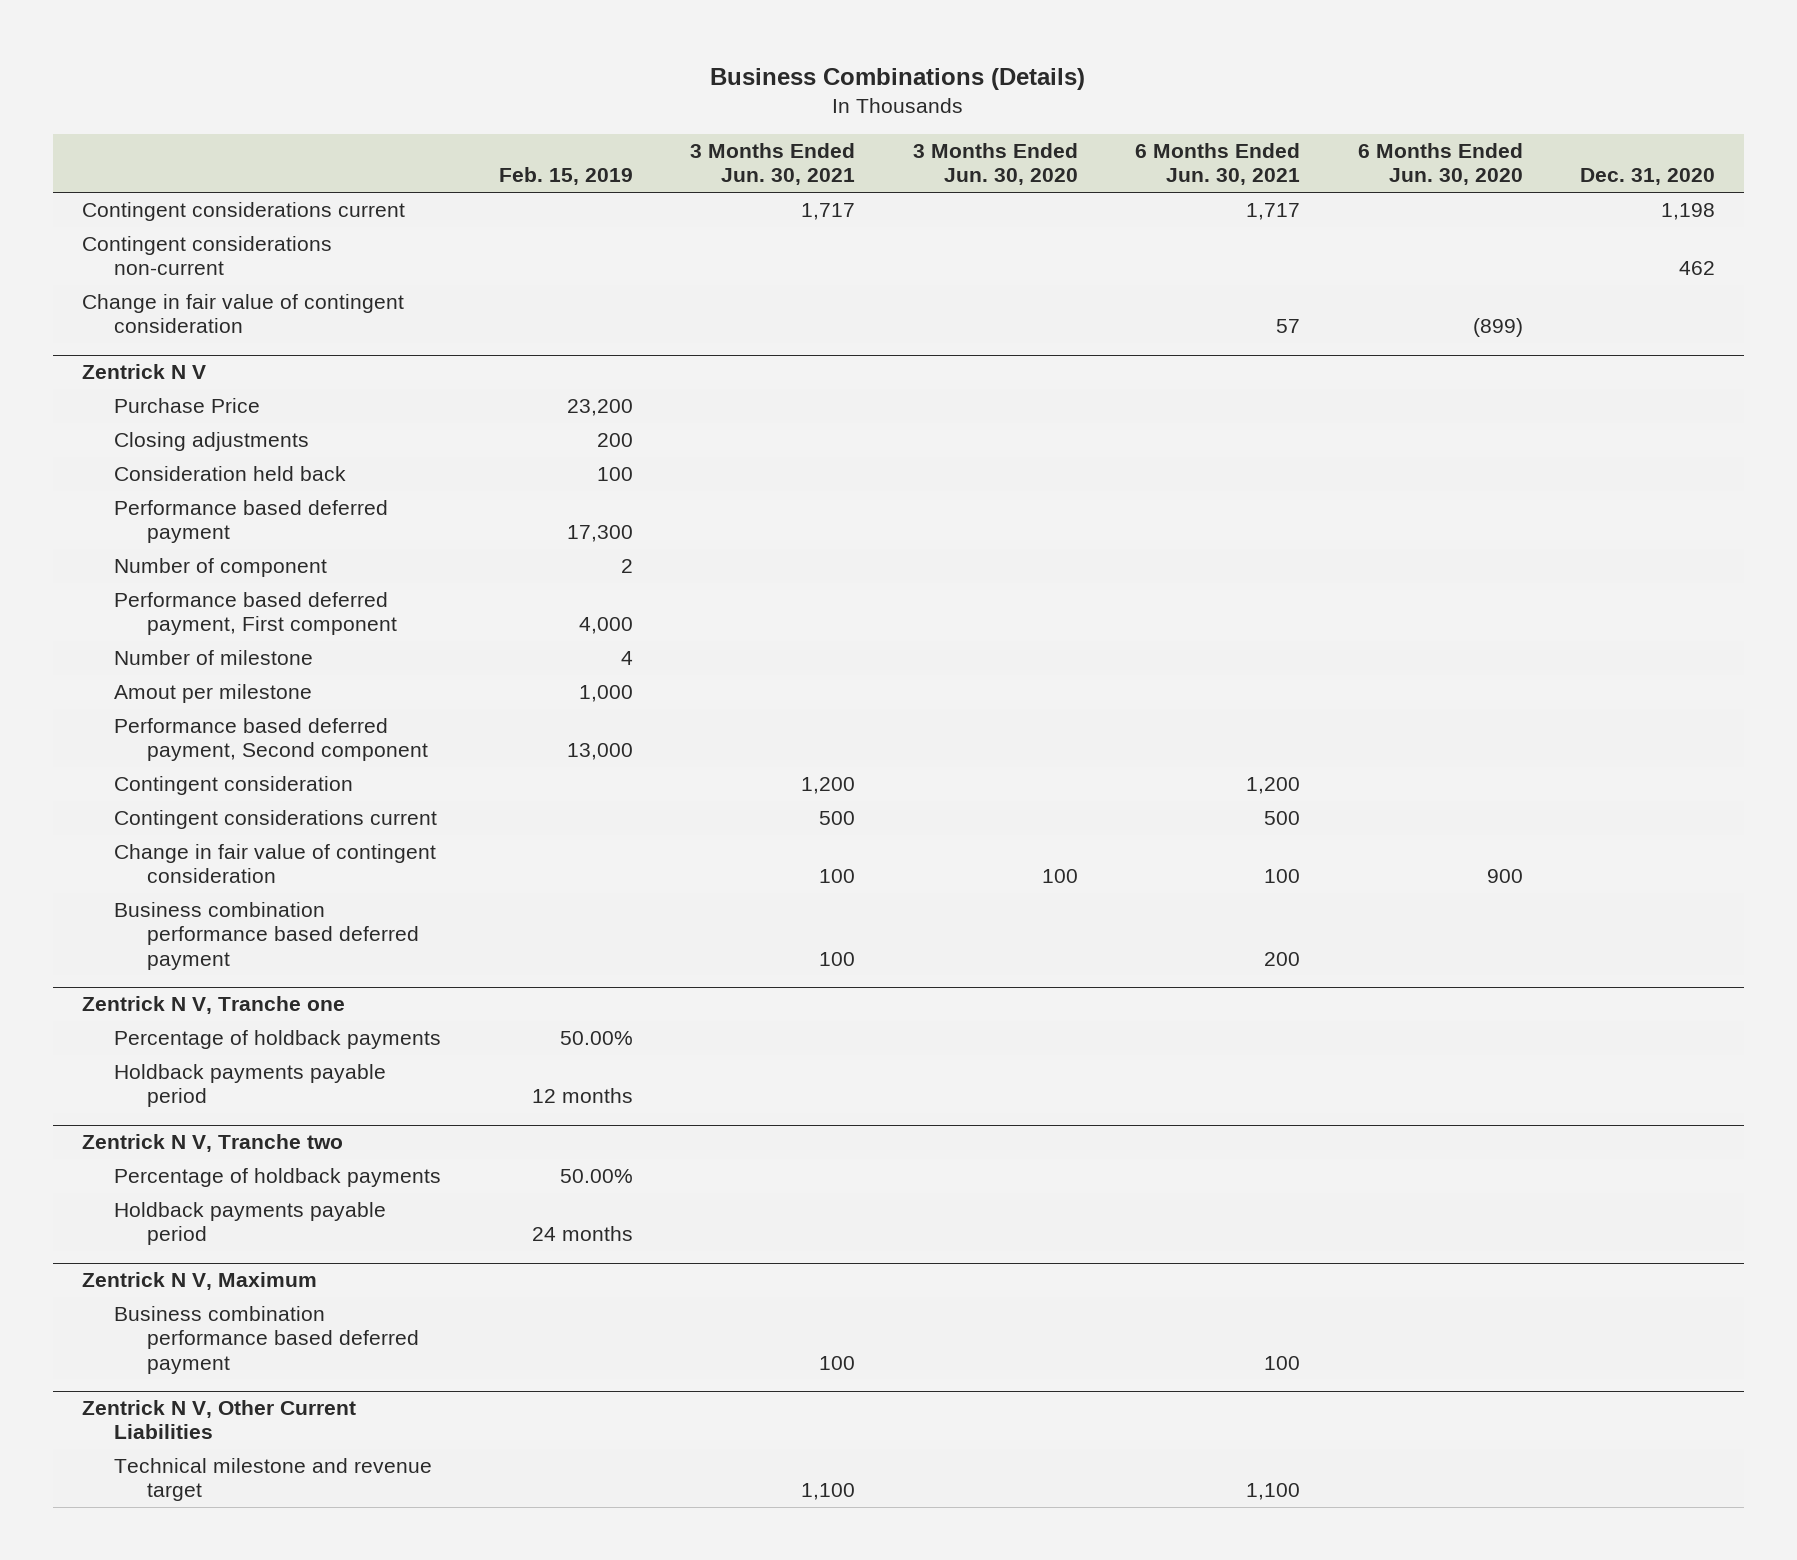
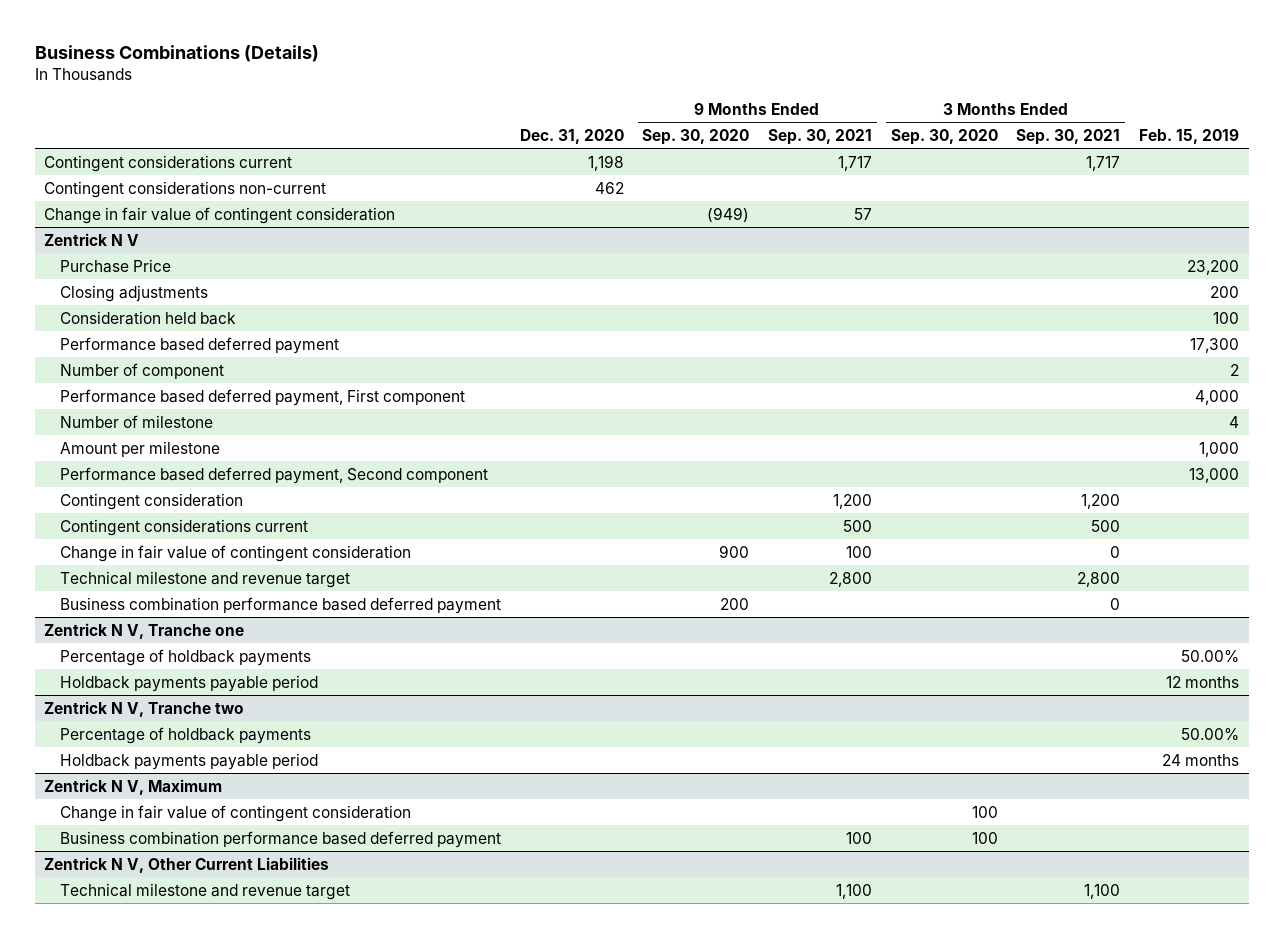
- | Feb. 15, 2019 | 3 Months Ended Jun. 30, 2021 | 3 Months Ended Jun. 30, 2020 | 6 Months Ended Jun. 30, 2021 | 6 Months Ended Jun. 30, 2020 | Dec. 31, 2020
+ | Dec. 31, 2020 | 9 Months Ended Sep. 30, 2020 | 9 Months Ended Sep. 30, 2021 | 3 Months Ended Sep. 30, 2020 | 3 Months Ended Sep. 30, 2021 | Feb. 15, 2019
@ Zentrick N V
- Amout per milestone | 1,000 | | | | |
+ Amount per milestone | | | | | | 1,000
+ Technical milestone and revenue target | | | 2,800 | | 2,800 |
@ Zentrick N V, Maximum
+ Change in fair value of contingent consideration | | | | 100 | |

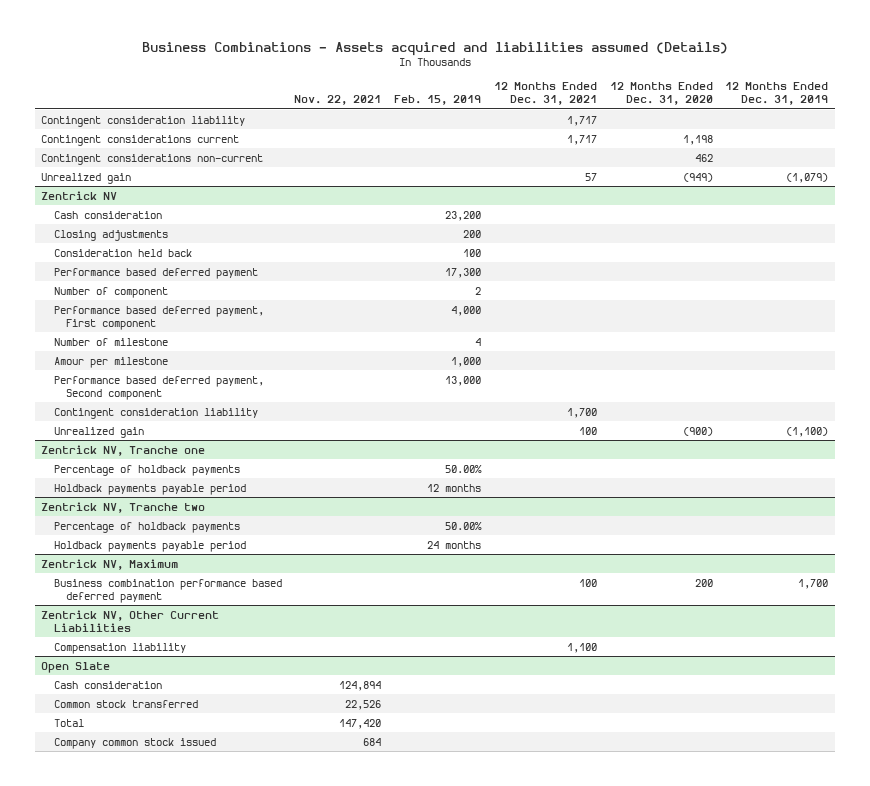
- Business Combinations (Details)
+ Business Combinations - Assets acquired and liabilities assumed (Details)
- | Dec. 31, 2020 | 9 Months Ended Sep. 30, 2020 | 9 Months Ended Sep. 30, 2021 | 3 Months Ended Sep. 30, 2020 | 3 Months Ended Sep. 30, 2021 | Feb. 15, 2019
+ | Nov. 22, 2021 | Feb. 15, 2019 | 12 Months Ended Dec. 31, 2021 | 12 Months Ended Dec. 31, 2020 | 12 Months Ended Dec. 31, 2019
+ Contingent consideration liability | | | 1,717 | |
- Change in fair value of contingent consideration | | (949) | 57 | | |
- Zentrick N V
- Purchase Price | | | | | | 23,200
+ Unrealized gain | | | 57 | (949) | (1,079)
+ Zentrick NV
+ Cash consideration | | 23,200 | | |
- Amount per milestone | | | | | | 1,000
+ Amour per milestone | | 1,000 | | |
- Contingent consideration | | | 1,200 | | 1,200 |
- Contingent considerations current | | | 500 | | 500 |
- Change in fair value of contingent consideration | | 900 | 100 | | 0 |
- Technical milestone and revenue target | | | 2,800 | | 2,800 |
- Business combination performance based deferred payment | | 200 | | | 0 |
- Zentrick N V, Tranche one
+ Contingent consideration liability | | | 1,700 | |
+ Unrealized gain | | | 100 | (900) | (1,100)
+ Zentrick NV, Tranche one
- Zentrick N V, Tranche two
+ Zentrick NV, Tranche two
- Zentrick N V, Maximum
- Change in fair value of contingent consideration | | | | 100 | |
- Business combination performance based deferred payment | | | 100 | 100 | |
- Zentrick N V, Other Current Liabilities
- Technical milestone and revenue target | | | 1,100 | | 1,100 |
+ Zentrick NV, Maximum
+ Business combination performance based deferred payment | | | 100 | 200 | 1,700
+ Zentrick NV, Other Current Liabilities
+ Compensation liability | | | 1,100 | |
+ Open Slate
+ Cash consideration | 124,894 | | | |
+ Common stock transferred | 22,526 | | | |
+ Total | 147,420 | | | |
+ Company common stock issued | 684 | | | |

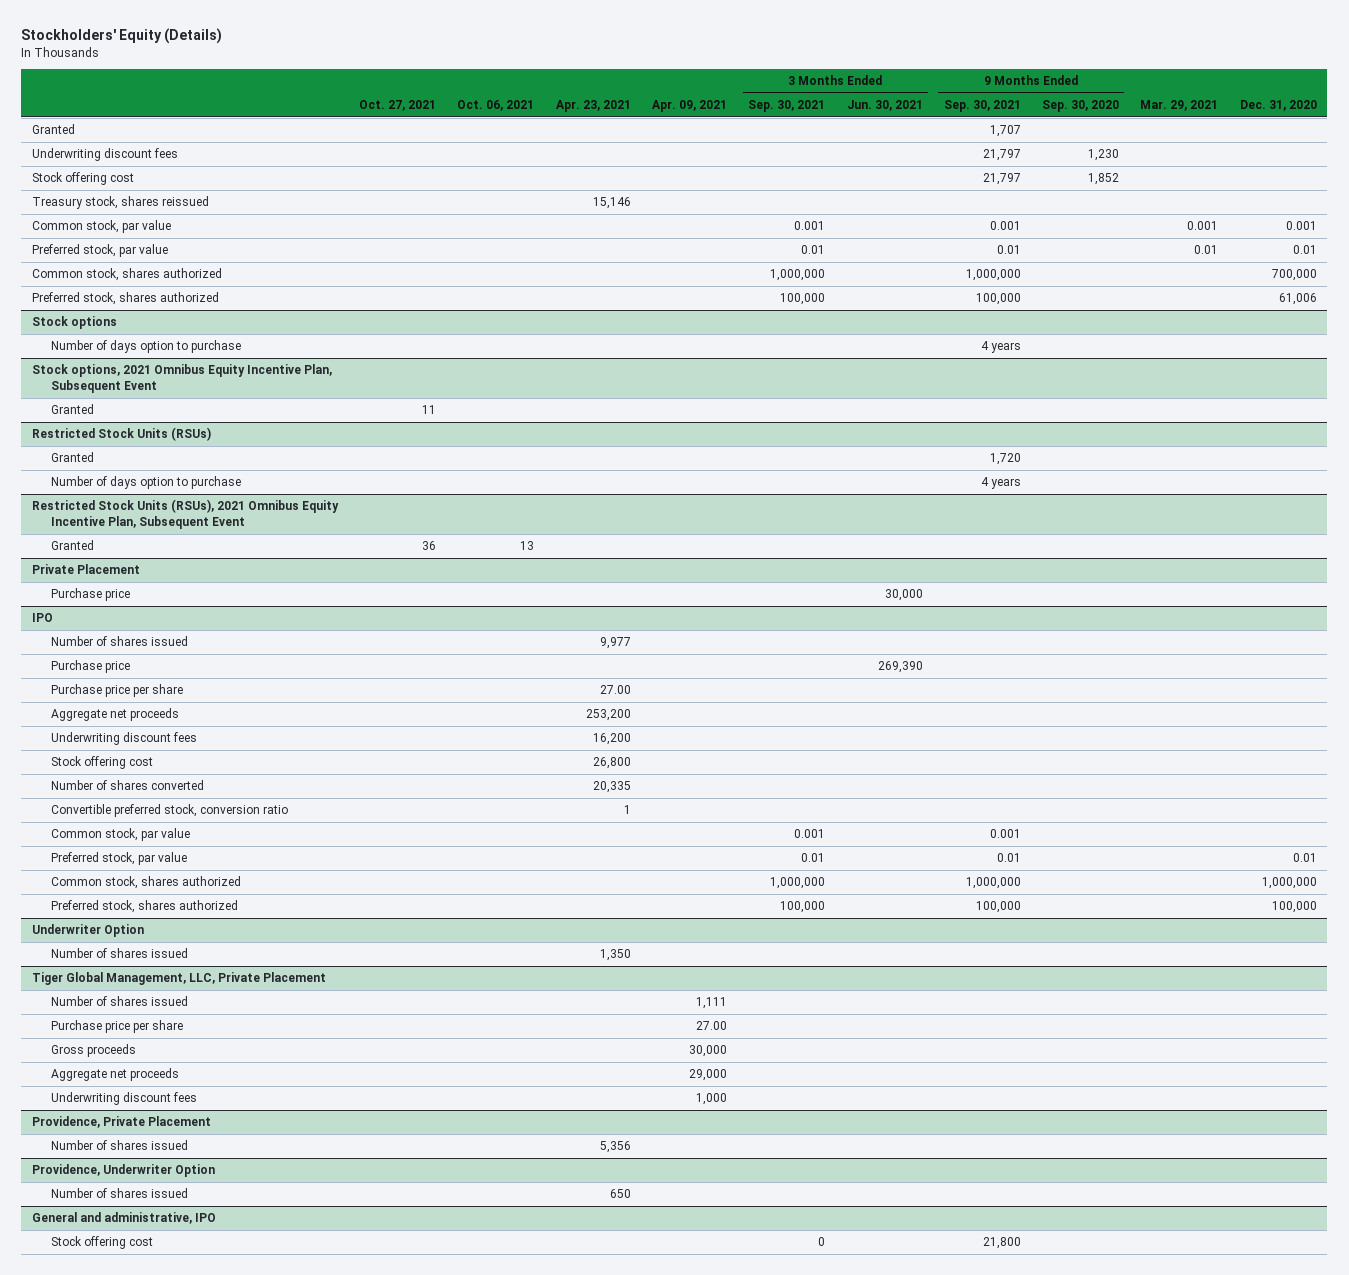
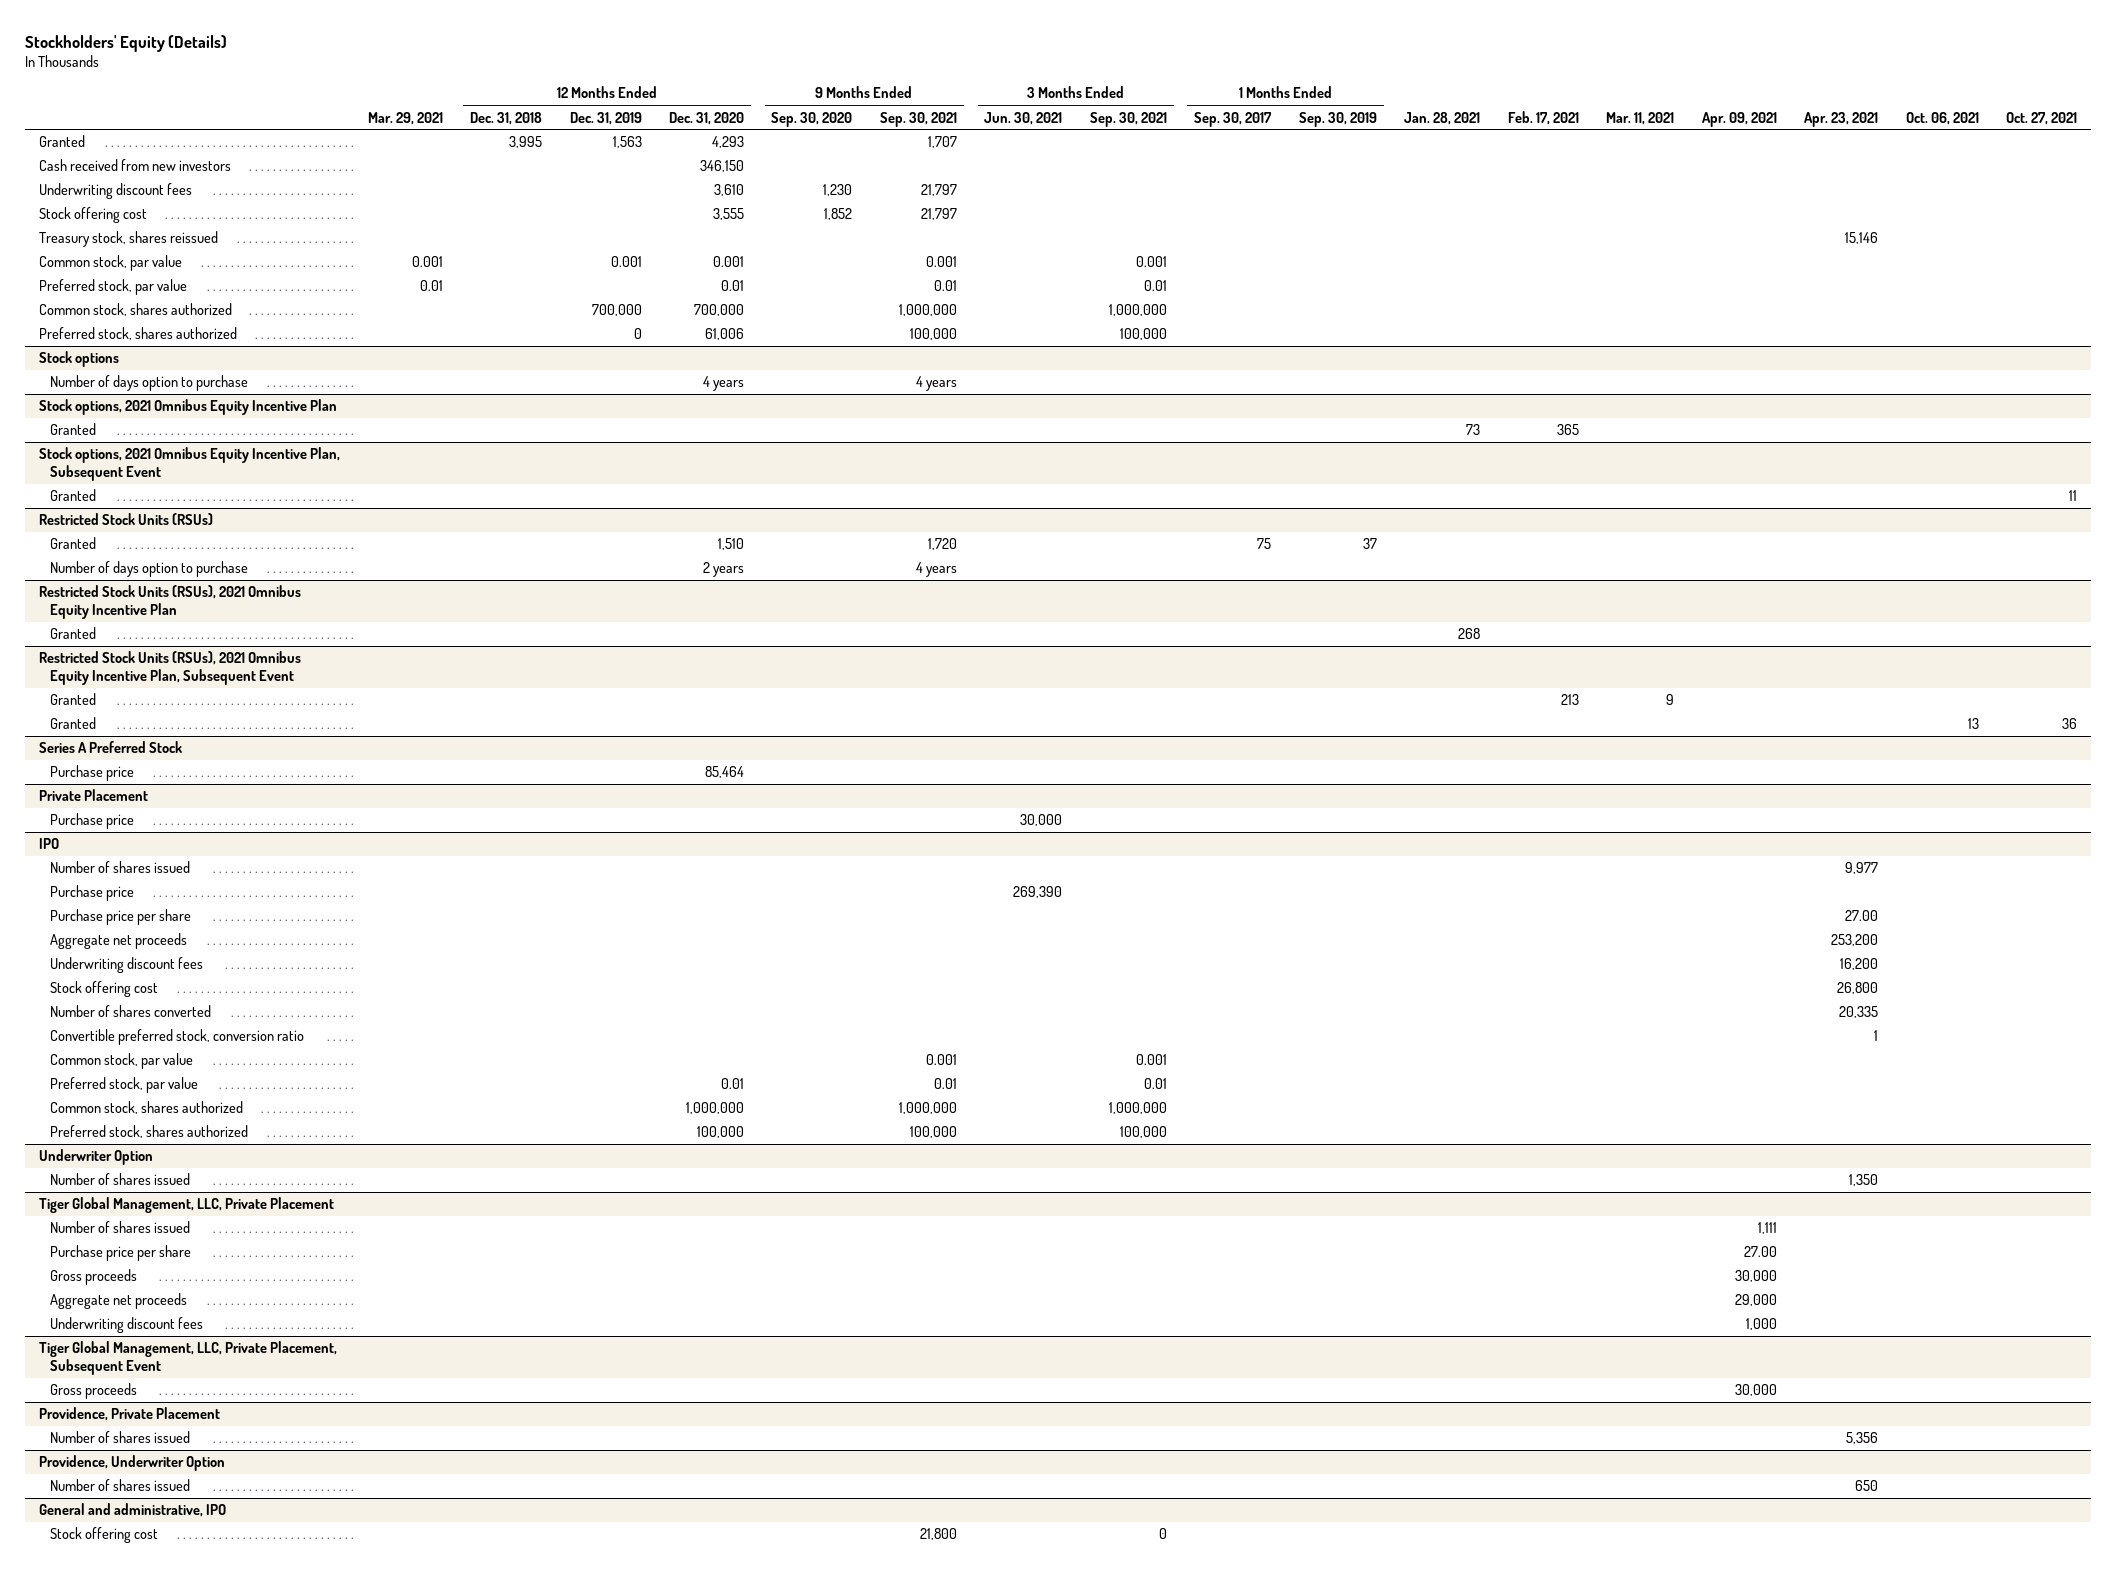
- | Oct. 27, 2021 | Oct. 06, 2021 | Apr. 23, 2021 | Apr. 09, 2021 | 3 Months Ended Sep. 30, 2021 | 3 Months Ended Jun. 30, 2021 | 9 Months Ended Sep. 30, 2021 | 9 Months Ended Sep. 30, 2020 | Mar. 29, 2021 | Dec. 31, 2020
+ | Mar. 29, 2021 | 12 Months Ended Dec. 31, 2018 | 12 Months Ended Dec. 31, 2019 | 12 Months Ended Dec. 31, 2020 | 9 Months Ended Sep. 30, 2020 | 9 Months Ended Sep. 30, 2021 | 3 Months Ended Jun. 30, 2021 | 3 Months Ended Sep. 30, 2021 | 1 Months Ended Sep. 30, 2017 | 1 Months Ended Sep. 30, 2019 | Jan. 28, 2021 | Feb. 17, 2021 | Mar. 11, 2021 | Apr. 09, 2021 | Apr. 23, 2021 | Oct. 06, 2021 | Oct. 27, 2021
+ Cash received from new investors | | | | 346,150 | | | | | | | | | | | | |
+ Stock options, 2021 Omnibus Equity Incentive Plan
+ Granted | | | | | | | | | | | 73 | 365 | | | | |
+ Restricted Stock Units (RSUs), 2021 Omnibus Equity Incentive Plan
+ Granted | | | | | | | | | | | 268 | | | | | |
@ Restricted Stock Units (RSUs), 2021 Omnibus Equity Incentive Plan, Subsequent Event
+ Granted | | | | | | | | | | | | 213 | 9 | | | |
+ Series A Preferred Stock
+ Purchase price | | | | 85,464 | | | | | | | | | | | | |
+ Tiger Global Management, LLC, Private Placement, Subsequent Event
+ Gross proceeds | | | | | | | | | | | | | | 30,000 | | |

